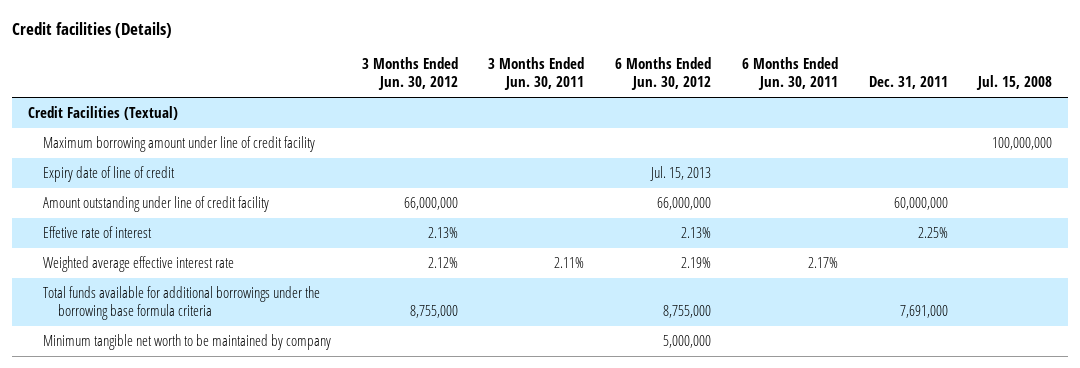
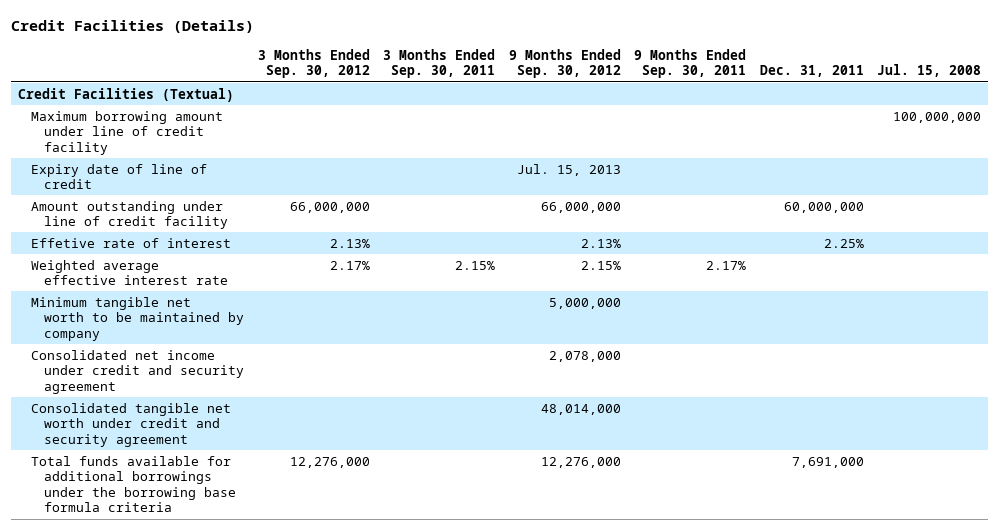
- Credit facilities (Details)
+ Credit Facilities (Details)
- | 3 Months Ended Jun. 30, 2012 | 3 Months Ended Jun. 30, 2011 | 6 Months Ended Jun. 30, 2012 | 6 Months Ended Jun. 30, 2011 | Dec. 31, 2011 | Jul. 15, 2008
+ | 3 Months Ended Sep. 30, 2012 | 3 Months Ended Sep. 30, 2011 | 9 Months Ended Sep. 30, 2012 | 9 Months Ended Sep. 30, 2011 | Dec. 31, 2011 | Jul. 15, 2008
+ Consolidated net income under credit and security agreement | | | 2,078,000 | | |
+ Consolidated tangible net worth under credit and security agreement | | | 48,014,000 | | |
moved down: Total funds available for additional borrowings under the borrowing base formula criteria | 12,276,000 | | 12,276,000 | | 7,691,000 |

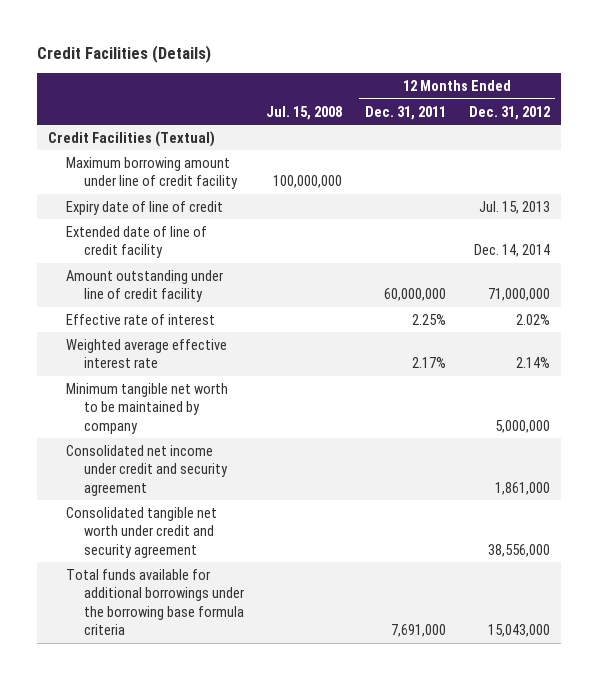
- | 3 Months Ended Sep. 30, 2012 | 3 Months Ended Sep. 30, 2011 | 9 Months Ended Sep. 30, 2012 | 9 Months Ended Sep. 30, 2011 | Dec. 31, 2011 | Jul. 15, 2008
+ | Jul. 15, 2008 | 12 Months Ended Dec. 31, 2011 | 12 Months Ended Dec. 31, 2012
+ Extended date of line of credit facility | | | Dec. 14, 2014
- Effetive rate of interest | 2.13% | | 2.13% | | 2.25% |
+ Effective rate of interest | | 2.25% | 2.02%

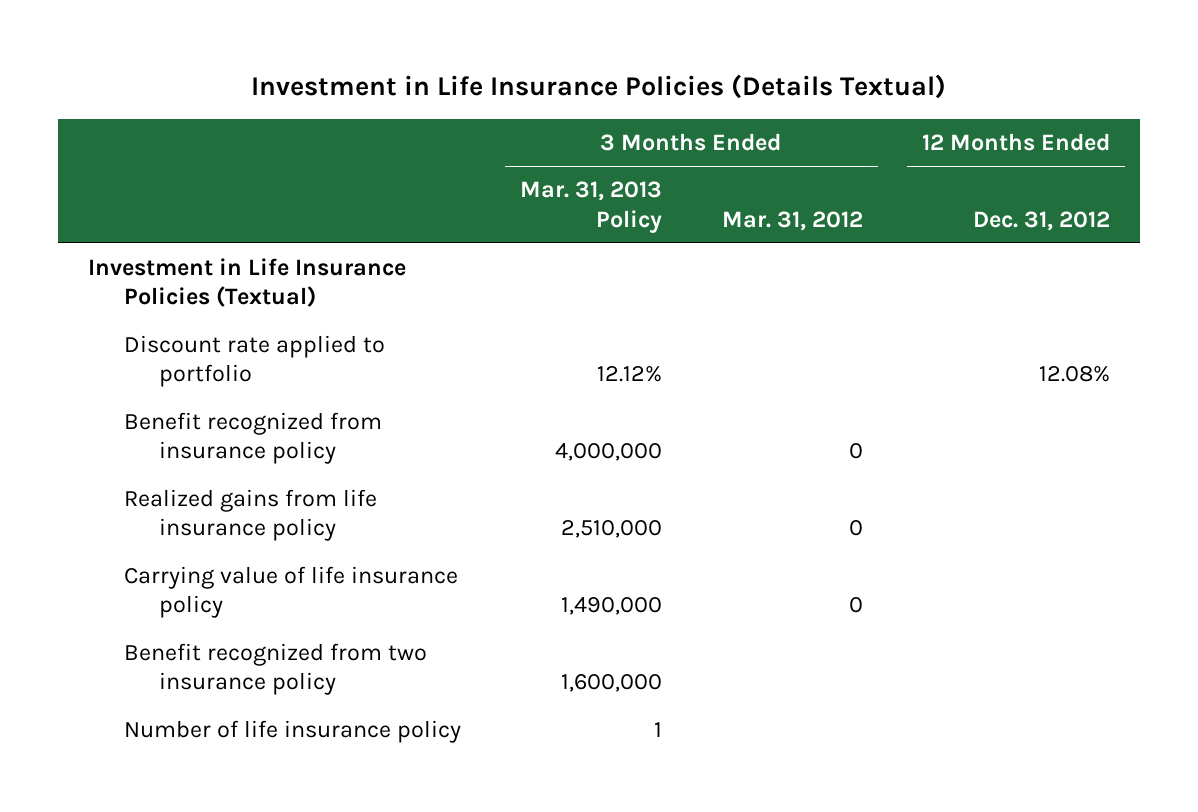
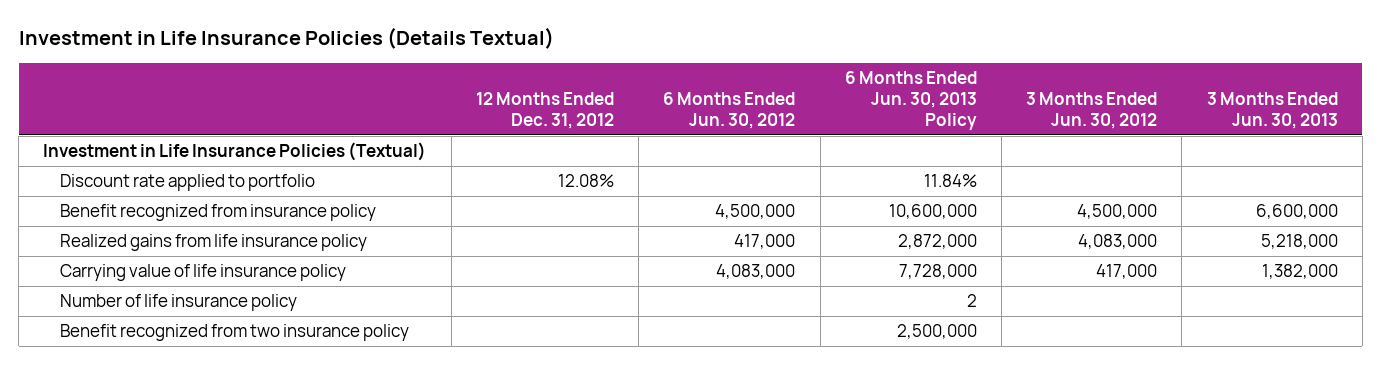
- | 3 Months Ended Mar. 31, 2013 Policy | 3 Months Ended Mar. 31, 2012 | 12 Months Ended Dec. 31, 2012
+ | 12 Months Ended Dec. 31, 2012 | 6 Months Ended Jun. 30, 2012 | 6 Months Ended Jun. 30, 2013 Policy | 3 Months Ended Jun. 30, 2012 | 3 Months Ended Jun. 30, 2013
moved down: Benefit recognized from two insurance policy | | | 2,500,000 | |

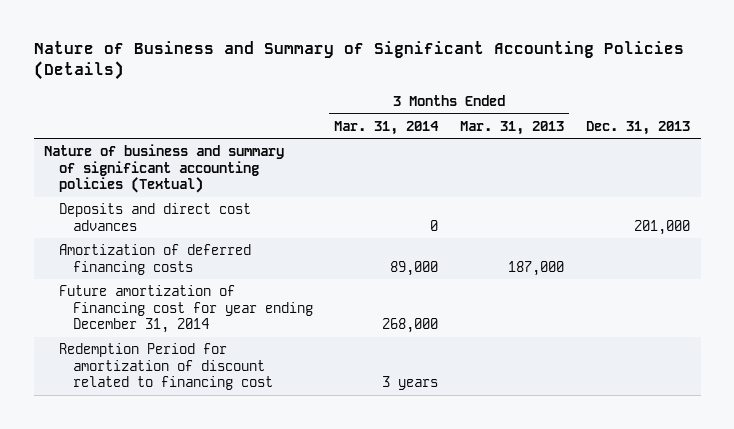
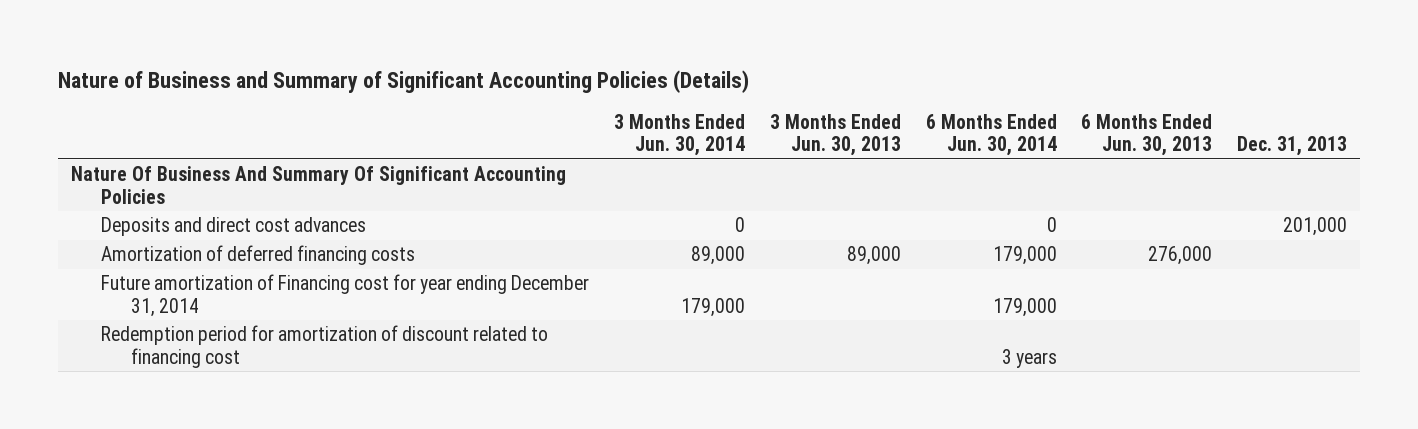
- | 3 Months Ended Mar. 31, 2014 | 3 Months Ended Mar. 31, 2013 | Dec. 31, 2013
+ | 3 Months Ended Jun. 30, 2014 | 3 Months Ended Jun. 30, 2013 | 6 Months Ended Jun. 30, 2014 | 6 Months Ended Jun. 30, 2013 | Dec. 31, 2013
- Nature of business and summary of significant accounting policies (Textual)
+ Nature Of Business And Summary Of Significant Accounting Policies
- Redemption Period for amortization of discount related to financing cost | 3 years | |
+ Redemption period for amortization of discount related to financing cost | | | 3 years | |

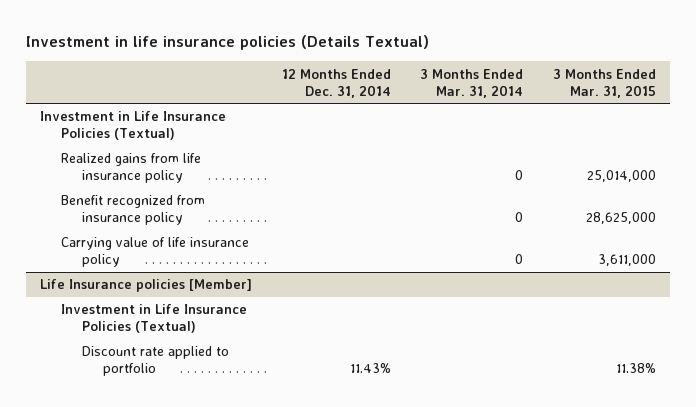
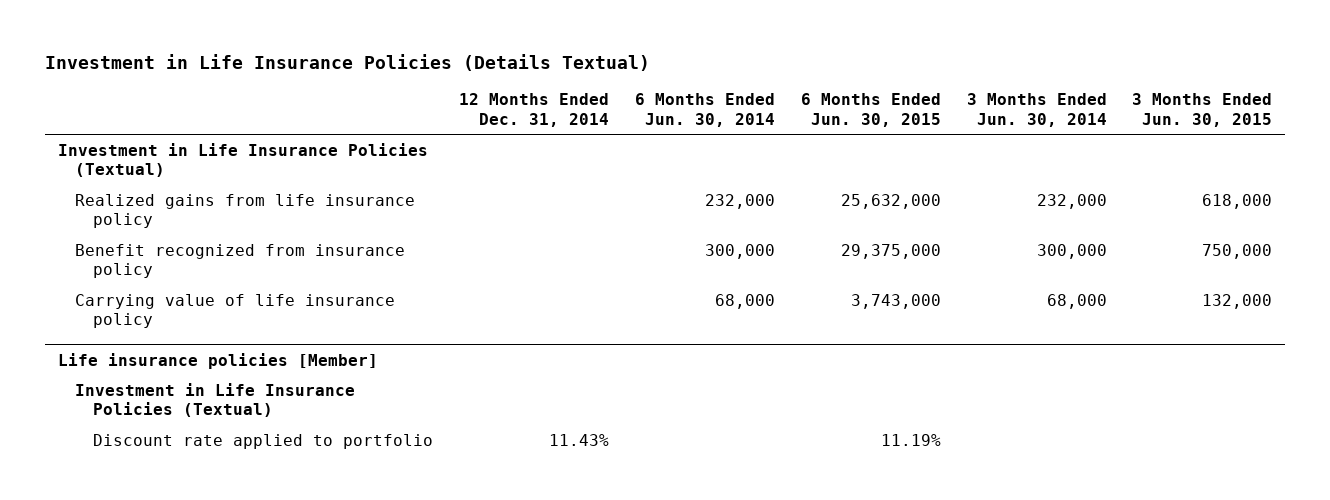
- Investment in life insurance policies (Details Textual)
+ Investment in Life Insurance Policies (Details Textual)
- | 12 Months Ended Dec. 31, 2014 | 3 Months Ended Mar. 31, 2014 | 3 Months Ended Mar. 31, 2015
+ | 12 Months Ended Dec. 31, 2014 | 6 Months Ended Jun. 30, 2014 | 6 Months Ended Jun. 30, 2015 | 3 Months Ended Jun. 30, 2014 | 3 Months Ended Jun. 30, 2015
- Life Insurance policies [Member]
+ Life insurance policies [Member]

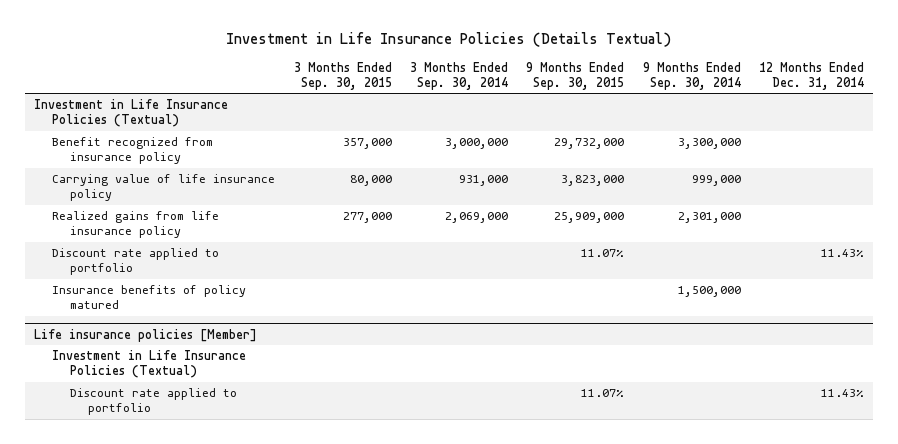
- | 12 Months Ended Dec. 31, 2014 | 6 Months Ended Jun. 30, 2014 | 6 Months Ended Jun. 30, 2015 | 3 Months Ended Jun. 30, 2014 | 3 Months Ended Jun. 30, 2015
+ | 3 Months Ended Sep. 30, 2015 | 3 Months Ended Sep. 30, 2014 | 9 Months Ended Sep. 30, 2015 | 9 Months Ended Sep. 30, 2014 | 12 Months Ended Dec. 31, 2014
moved down: Realized gains from life insurance policy | 277,000 | 2,069,000 | 25,909,000 | 2,301,000 |
+ Discount rate applied to portfolio | | | 11.07% | | 11.43%
+ Insurance benefits of policy matured | | | | 1,500,000 |

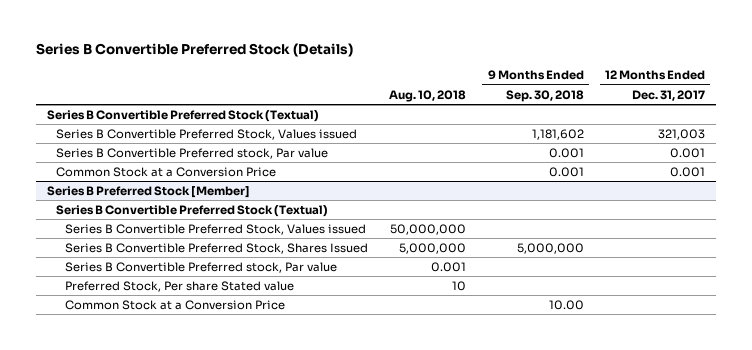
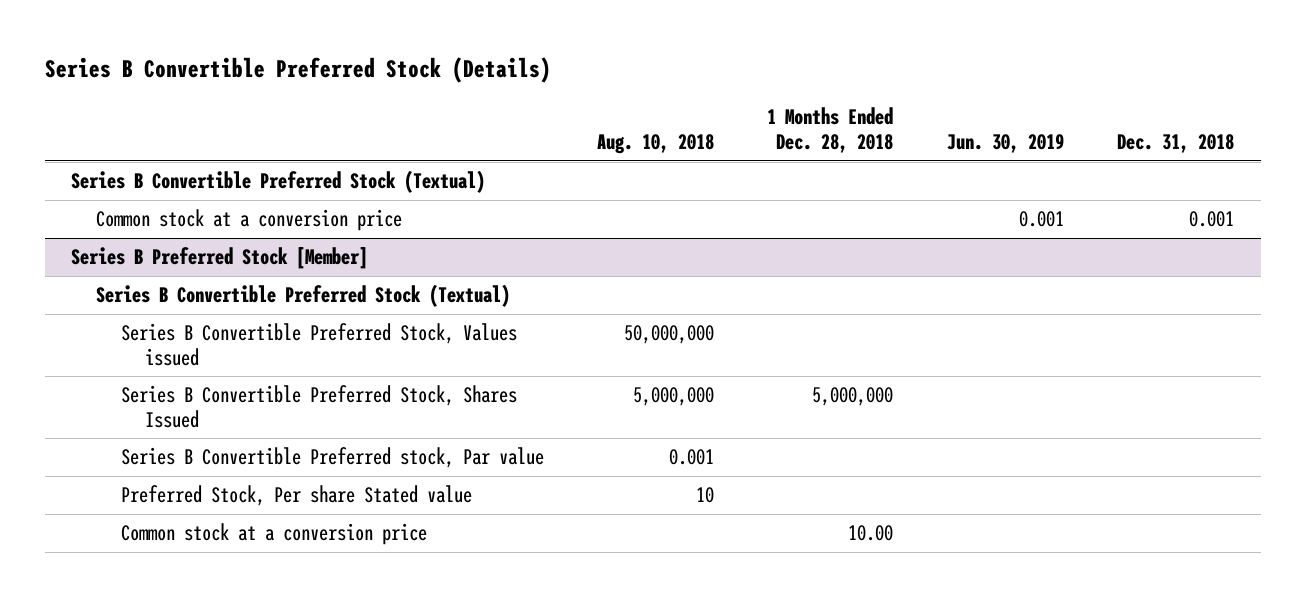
- | Aug. 10, 2018 | 9 Months Ended Sep. 30, 2018 | 12 Months Ended Dec. 31, 2017
+ | Aug. 10, 2018 | 1 Months Ended Dec. 28, 2018 | Jun. 30, 2019 | Dec. 31, 2018
- Series B Convertible Preferred Stock, Values issued | | 1,181,602 | 321,003
- Series B Convertible Preferred stock, Par value | | 0.001 | 0.001
- Common Stock at a Conversion Price | | 0.001 | 0.001
+ Common stock at a conversion price | | | 0.001 | 0.001
@ Series B Preferred Stock [Member]
- Common Stock at a Conversion Price | | 10.00 |
+ Common stock at a conversion price | | 10.00 | |

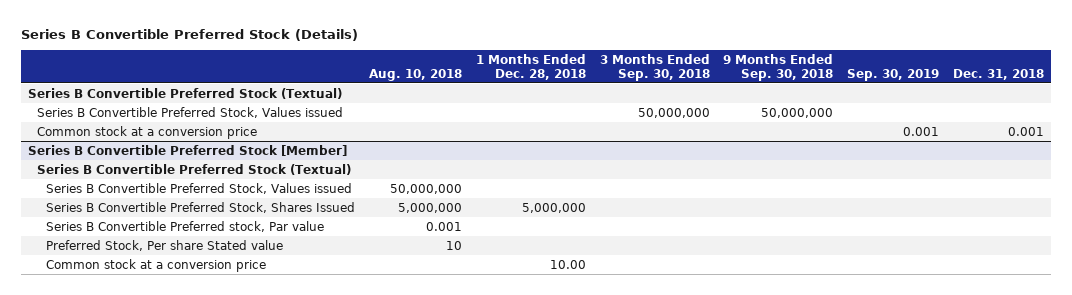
- | Aug. 10, 2018 | 1 Months Ended Dec. 28, 2018 | Jun. 30, 2019 | Dec. 31, 2018
+ | Aug. 10, 2018 | 1 Months Ended Dec. 28, 2018 | 3 Months Ended Sep. 30, 2018 | 9 Months Ended Sep. 30, 2018 | Sep. 30, 2019 | Dec. 31, 2018
+ Series B Convertible Preferred Stock, Values issued | | | 50,000,000 | 50,000,000 | |
- Series B Preferred Stock [Member]
+ Series B Convertible Preferred Stock [Member]

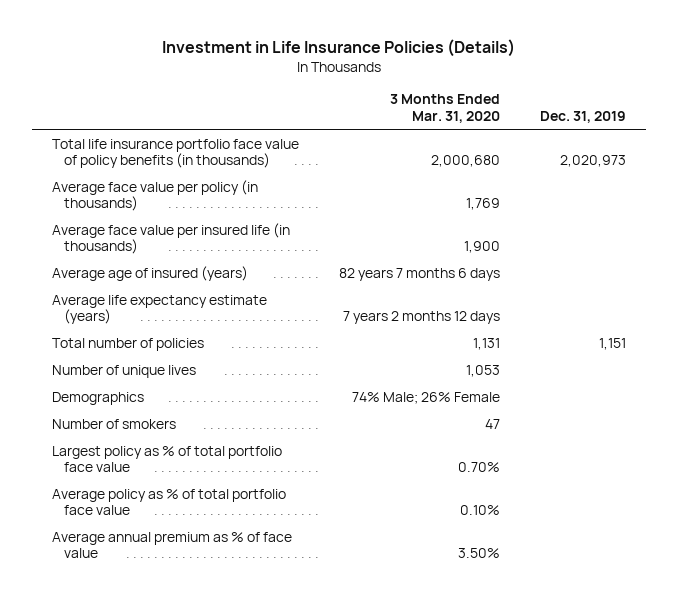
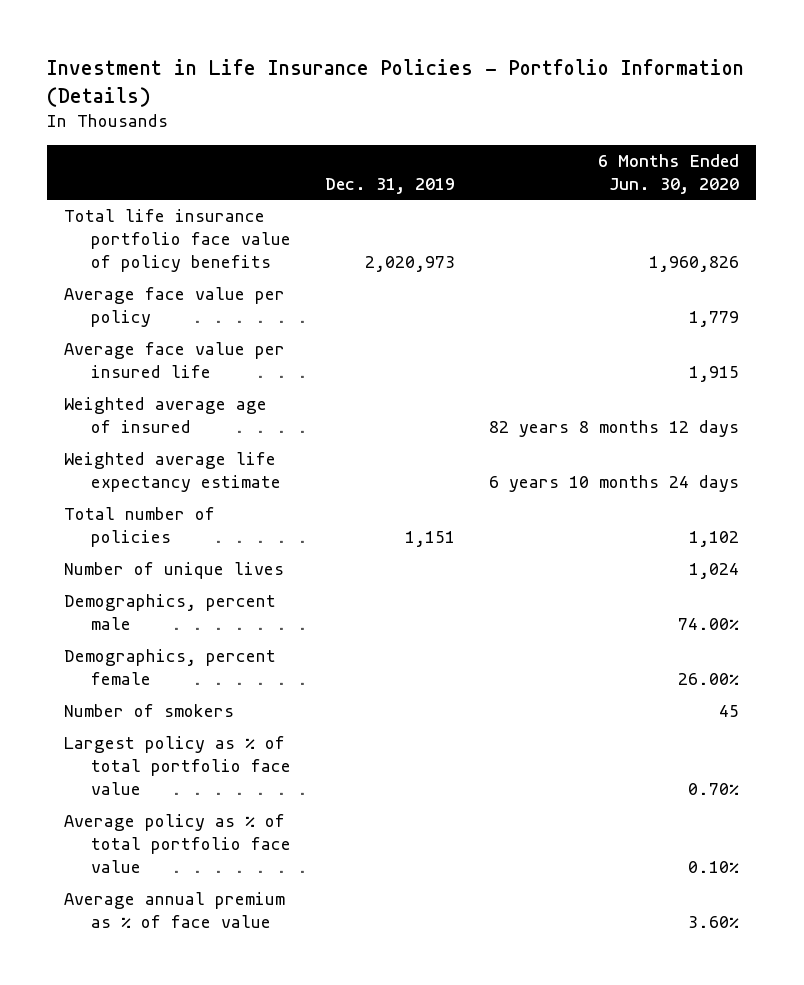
- Investment in Life Insurance Policies (Details)
+ Investment in Life Insurance Policies - Portfolio Information (Details)
- | 3 Months Ended Mar. 31, 2020 | Dec. 31, 2019
+ | Dec. 31, 2019 | 6 Months Ended Jun. 30, 2020
- Total life insurance portfolio face value of policy benefits (in thousands) | 2,000,680 | 2,020,973
- Average face value per policy (in thousands) | 1,769 |
- Average face value per insured life (in thousands) | 1,900 |
- Average age of insured (years) | 82 years 7 months 6 days |
- Average life expectancy estimate (years) | 7 years 2 months 12 days |
+ Total life insurance portfolio face value of policy benefits | 2,020,973 | 1,960,826
+ Average face value per policy | | 1,779
+ Average face value per insured life | | 1,915
+ Weighted average age of insured | | 82 years 8 months 12 days
+ Weighted average life expectancy estimate | | 6 years 10 months 24 days
- Demographics | 74% Male; 26% Female |
+ Demographics, percent male | | 74.00%
+ Demographics, percent female | | 26.00%

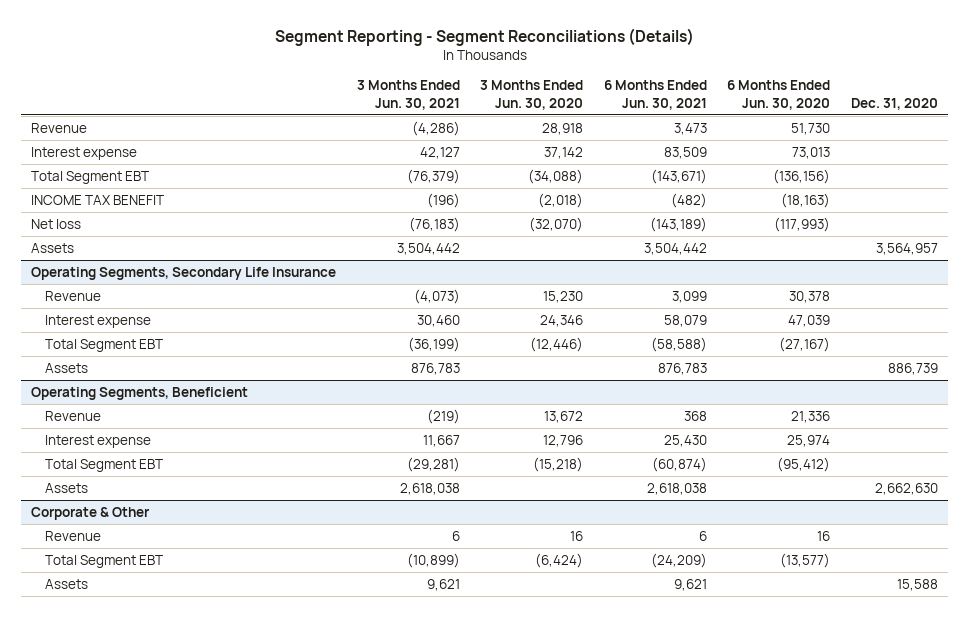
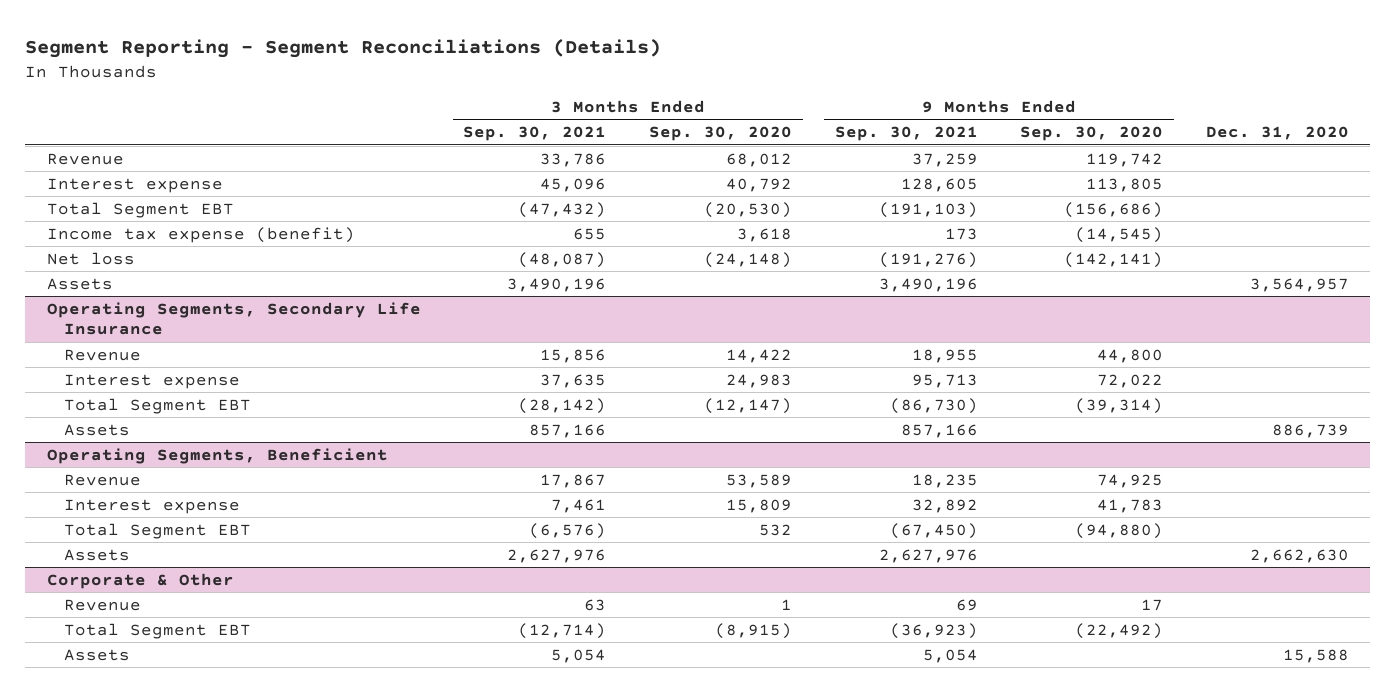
- | 3 Months Ended Jun. 30, 2021 | 3 Months Ended Jun. 30, 2020 | 6 Months Ended Jun. 30, 2021 | 6 Months Ended Jun. 30, 2020 | Dec. 31, 2020
+ | 3 Months Ended Sep. 30, 2021 | 3 Months Ended Sep. 30, 2020 | 9 Months Ended Sep. 30, 2021 | 9 Months Ended Sep. 30, 2020 | Dec. 31, 2020
- INCOME TAX BENEFIT | (196) | (2,018) | (482) | (18,163) |
+ Income tax expense (benefit) | 655 | 3,618 | 173 | (14,545) |

